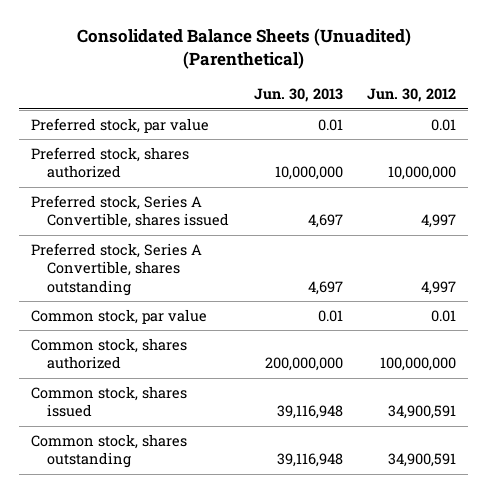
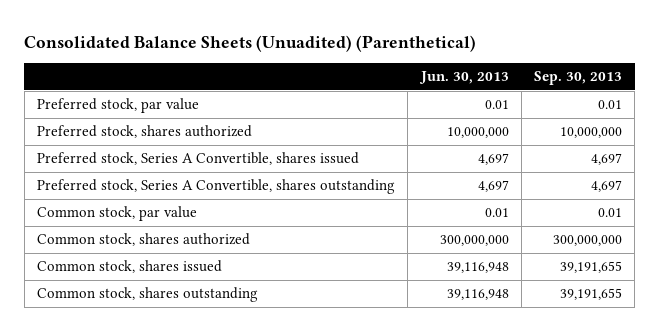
- | Jun. 30, 2013 | Jun. 30, 2012
+ | Jun. 30, 2013 | Sep. 30, 2013
- Common stock, shares authorized | 200,000,000 | 100,000,000
+ Common stock, shares authorized | 300,000,000 | 300,000,000

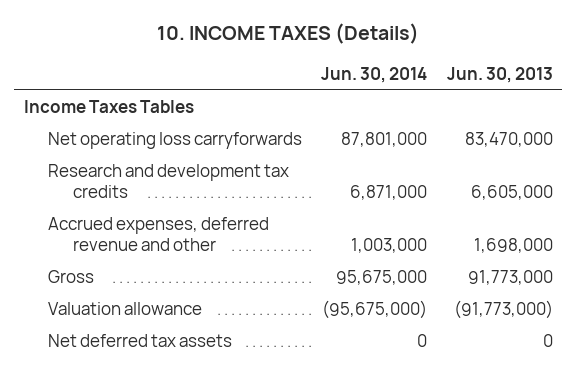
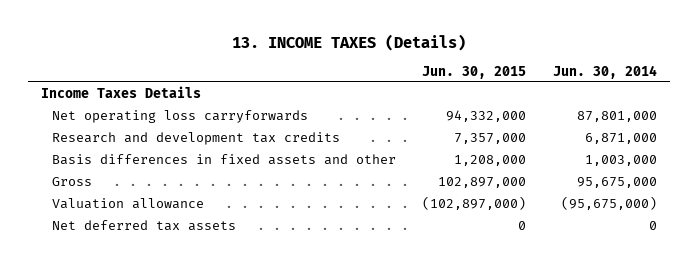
- 10. INCOME TAXES (Details)
+ 13. INCOME TAXES (Details)
- | Jun. 30, 2014 | Jun. 30, 2013
+ | Jun. 30, 2015 | Jun. 30, 2014
- Income Taxes Tables
+ Income Taxes Details
- Accrued expenses, deferred revenue and other | 1,003,000 | 1,698,000
+ Basis differences in fixed assets and other | 1,208,000 | 1,003,000

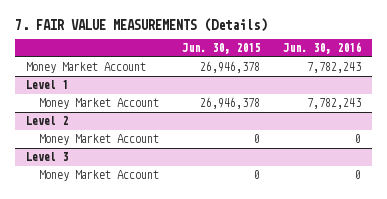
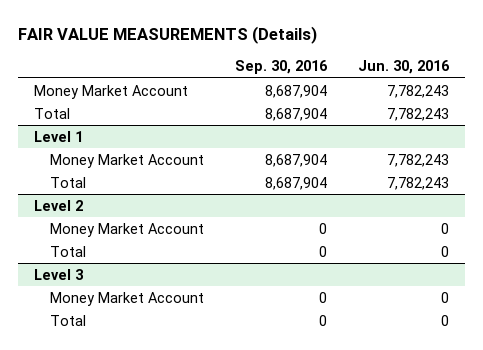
- 7. FAIR VALUE MEASUREMENTS (Details)
+ FAIR VALUE MEASUREMENTS (Details)
- | Jun. 30, 2015 | Jun. 30, 2016
+ | Sep. 30, 2016 | Jun. 30, 2016
+ Total | 8,687,904 | 7,782,243
@ Level 1
+ Total | 8,687,904 | 7,782,243
@ Level 2
+ Total | 0 | 0
@ Level 3
+ Total | 0 | 0

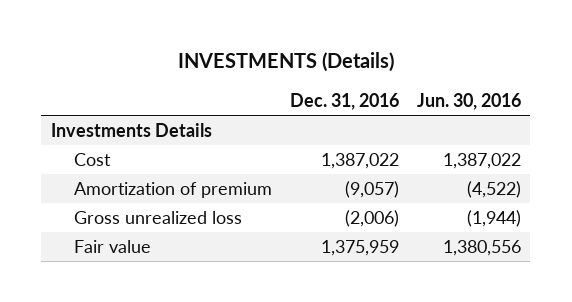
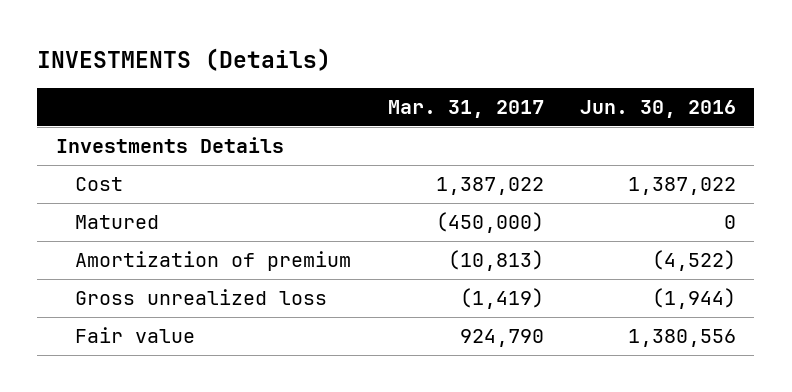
- | Dec. 31, 2016 | Jun. 30, 2016
+ | Mar. 31, 2017 | Jun. 30, 2016
+ Matured | (450,000) | 0

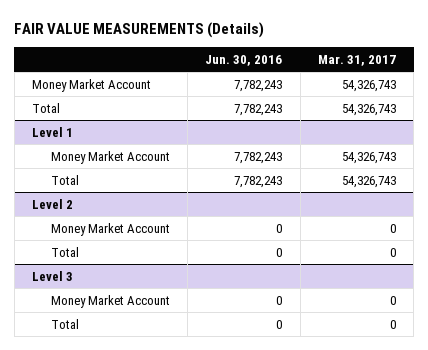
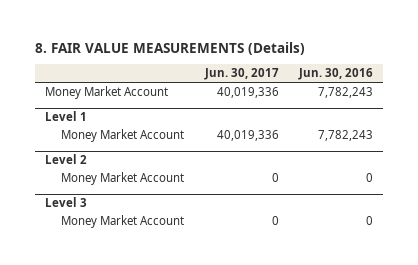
- FAIR VALUE MEASUREMENTS (Details)
+ 8. FAIR VALUE MEASUREMENTS (Details)
- | Jun. 30, 2016 | Mar. 31, 2017
+ | Jun. 30, 2017 | Jun. 30, 2016
- Total | 7,782,243 | 54,326,743
@ Level 1
- Total | 7,782,243 | 54,326,743
@ Level 2
- Total | 0 | 0
@ Level 3
- Total | 0 | 0

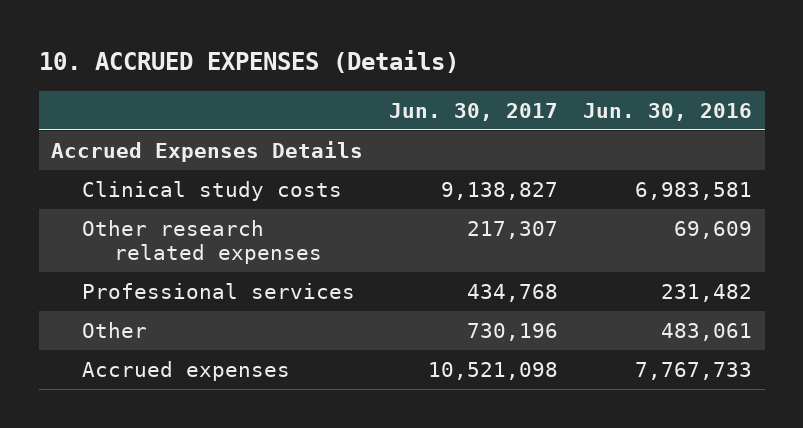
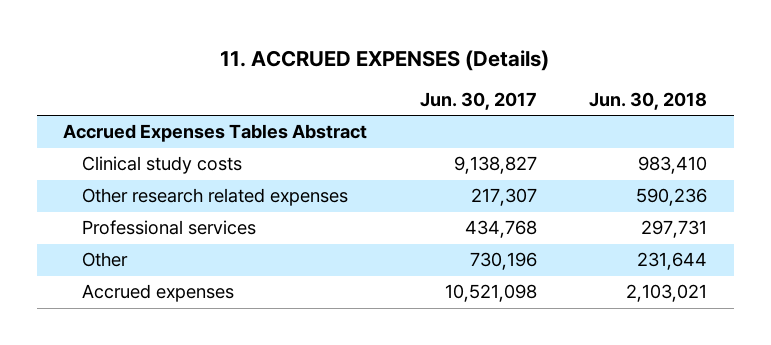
- 10. ACCRUED EXPENSES (Details)
+ 11. ACCRUED EXPENSES (Details)
- | Jun. 30, 2017 | Jun. 30, 2016
+ | Jun. 30, 2017 | Jun. 30, 2018
- Accrued Expenses Details
+ Accrued Expenses Tables Abstract

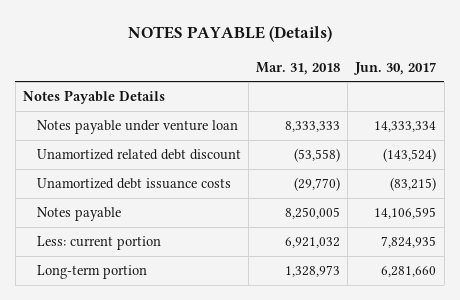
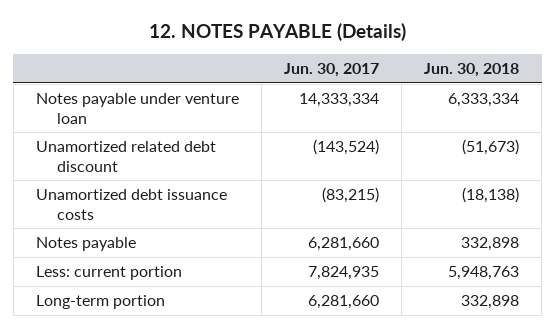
- NOTES PAYABLE (Details)
+ 12. NOTES PAYABLE (Details)
- | Mar. 31, 2018 | Jun. 30, 2017
+ | Jun. 30, 2017 | Jun. 30, 2018
- Notes Payable Details
- Notes payable | 8,250,005 | 14,106,595
+ Notes payable | 6,281,660 | 332,898

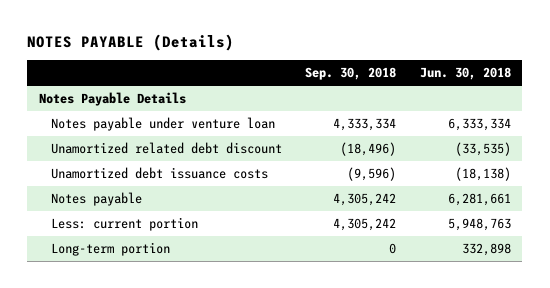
- 12. NOTES PAYABLE (Details)
+ NOTES PAYABLE (Details)
- | Jun. 30, 2017 | Jun. 30, 2018
+ | Sep. 30, 2018 | Jun. 30, 2018
+ Notes Payable Details
- Unamortized related debt discount | (143,524) | (51,673)
+ Unamortized related debt discount | (18,496) | (33,535)
- Notes payable | 6,281,660 | 332,898
+ Notes payable | 4,305,242 | 6,281,661

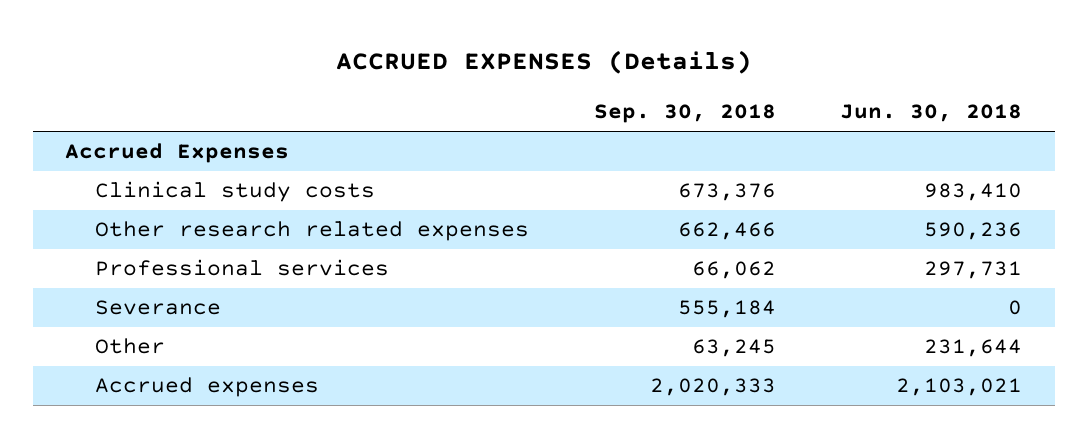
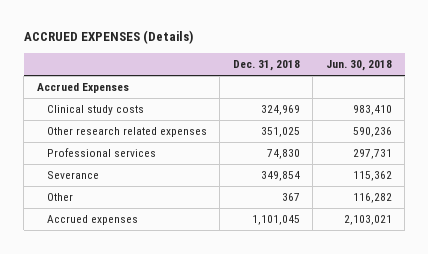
- | Sep. 30, 2018 | Jun. 30, 2018
+ | Dec. 31, 2018 | Jun. 30, 2018
- Severance | 555,184 | 0
- Other | 63,245 | 231,644
+ Severance | 349,854 | 115,362
+ Other | 367 | 116,282

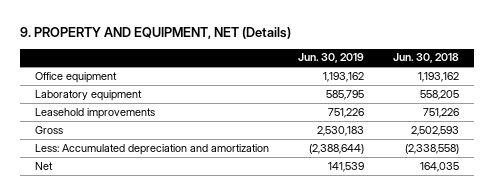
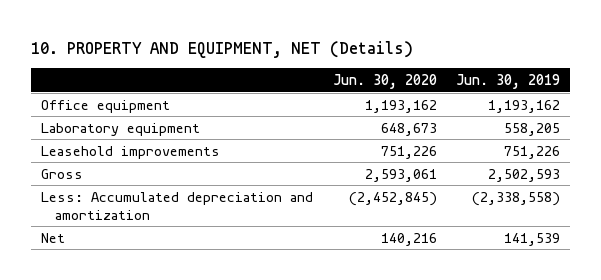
- 9. PROPERTY AND EQUIPMENT, NET (Details)
+ 10. PROPERTY AND EQUIPMENT, NET (Details)
- | Jun. 30, 2019 | Jun. 30, 2018
+ | Jun. 30, 2020 | Jun. 30, 2019
- Laboratory equipment | 585,795 | 558,205
+ Laboratory equipment | 648,673 | 558,205
- Gross | 2,530,183 | 2,502,593
- Less: Accumulated depreciation and amortization | (2,388,644) | (2,338,558)
+ Gross | 2,593,061 | 2,502,593
+ Less: Accumulated depreciation and amortization | (2,452,845) | (2,338,558)

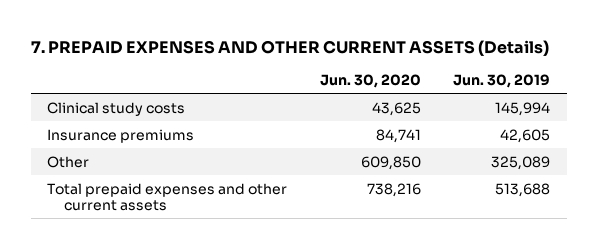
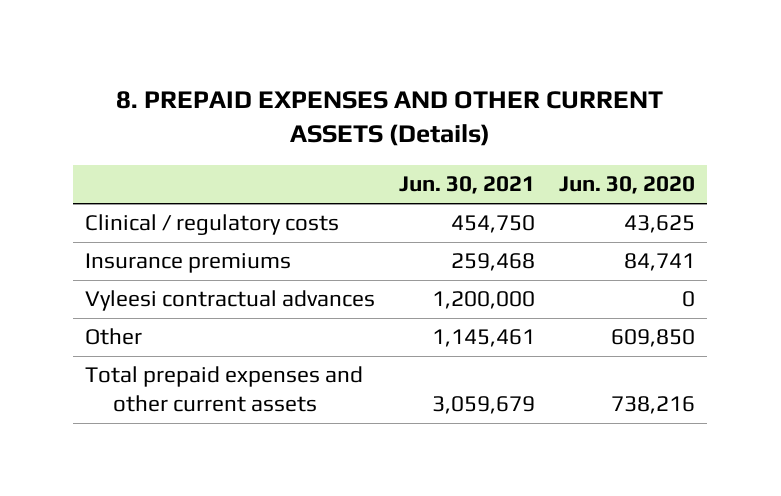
- 7. PREPAID EXPENSES AND OTHER CURRENT ASSETS (Details)
+ 8. PREPAID EXPENSES AND OTHER CURRENT ASSETS (Details)
- | Jun. 30, 2020 | Jun. 30, 2019
+ | Jun. 30, 2021 | Jun. 30, 2020
- Clinical study costs | 43,625 | 145,994
+ Clinical / regulatory costs | 454,750 | 43,625
+ Vyleesi contractual advances | 1,200,000 | 0

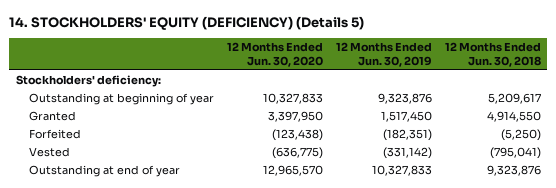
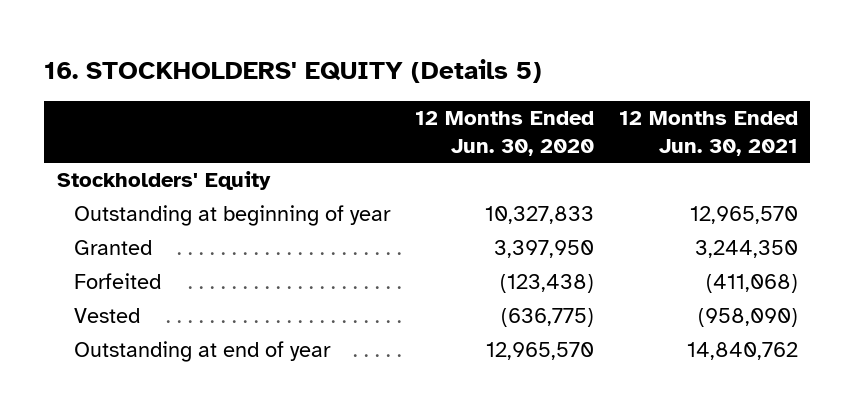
- 14. STOCKHOLDERS' EQUITY (DEFICIENCY) (Details 5)
+ 16. STOCKHOLDERS' EQUITY (Details 5)
- | 12 Months Ended Jun. 30, 2020 | 12 Months Ended Jun. 30, 2019 | 12 Months Ended Jun. 30, 2018
+ | 12 Months Ended Jun. 30, 2020 | 12 Months Ended Jun. 30, 2021
- Stockholders' deficiency:
+ Stockholders' Equity

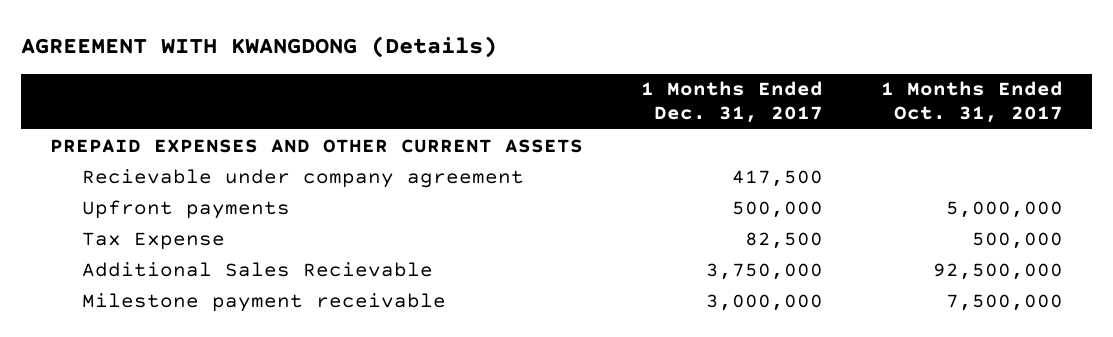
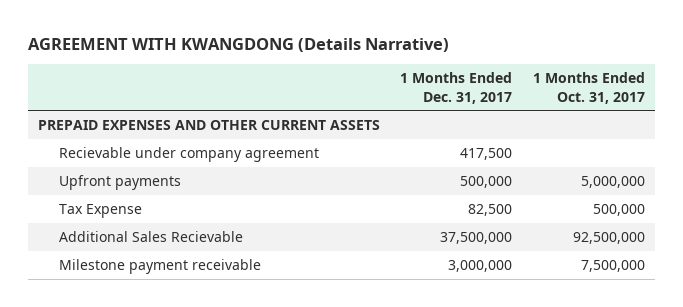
- AGREEMENT WITH KWANGDONG (Details)
+ AGREEMENT WITH KWANGDONG (Details Narrative)
- Additional Sales Recievable | 3,750,000 | 92,500,000
+ Additional Sales Recievable | 37,500,000 | 92,500,000

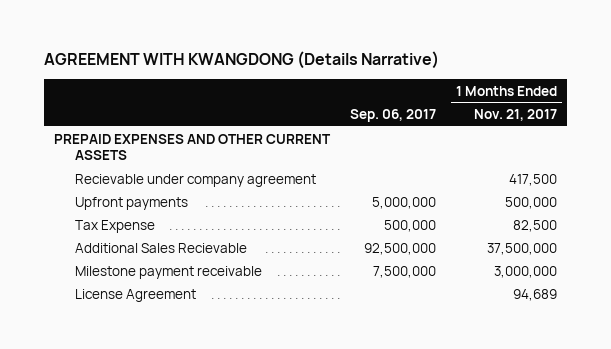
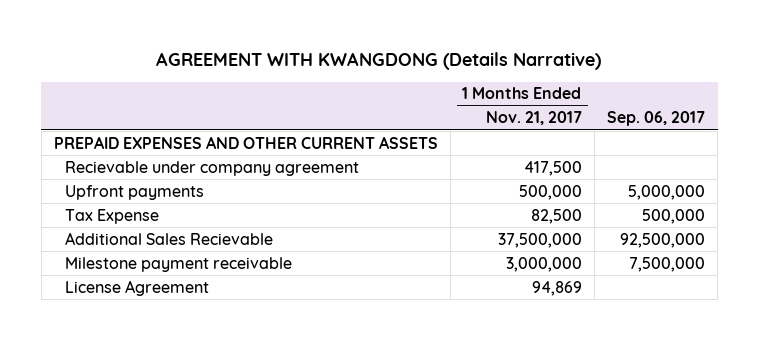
- | Sep. 06, 2017 | 1 Months Ended Nov. 21, 2017
+ | 1 Months Ended Nov. 21, 2017 | Sep. 06, 2017
- License Agreement | | 94,689
+ License Agreement | 94,869 |

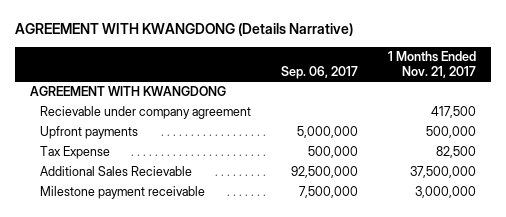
- | 1 Months Ended Nov. 21, 2017 | Sep. 06, 2017
+ | Sep. 06, 2017 | 1 Months Ended Nov. 21, 2017
- PREPAID EXPENSES AND OTHER CURRENT ASSETS
+ AGREEMENT WITH KWANGDONG
- License Agreement | 94,869 |

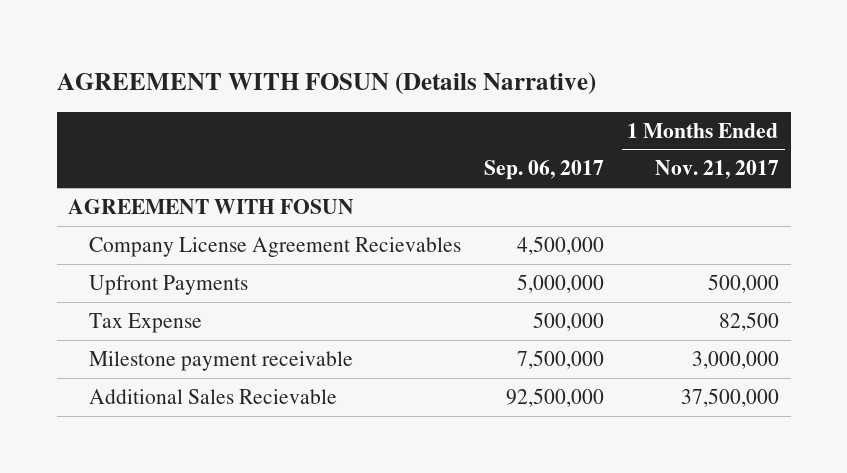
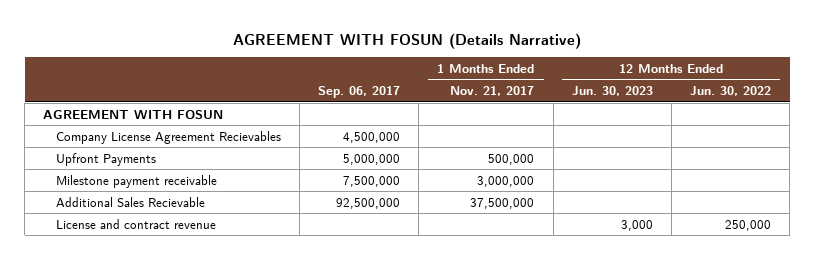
- | Sep. 06, 2017 | 1 Months Ended Nov. 21, 2017
+ | Sep. 06, 2017 | 1 Months Ended Nov. 21, 2017 | 12 Months Ended Jun. 30, 2023 | 12 Months Ended Jun. 30, 2022
- Tax Expense | 500,000 | 82,500
+ License and contract revenue | | | 3,000 | 250,000

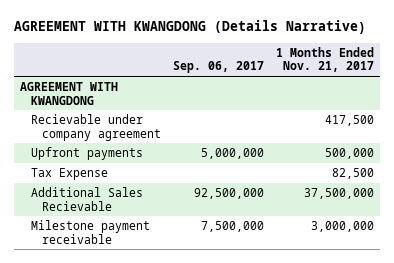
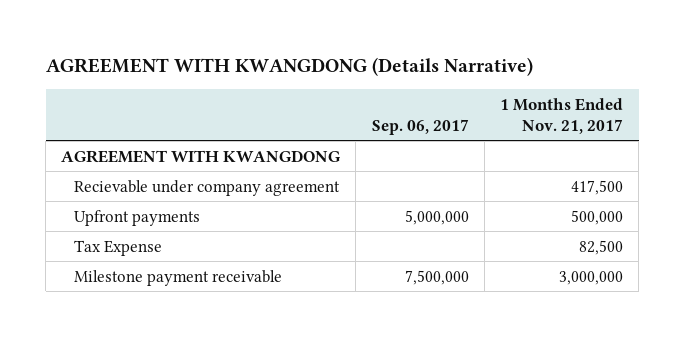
- Additional Sales Recievable | 92,500,000 | 37,500,000

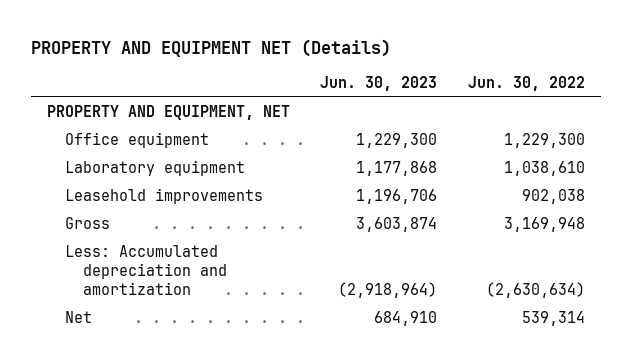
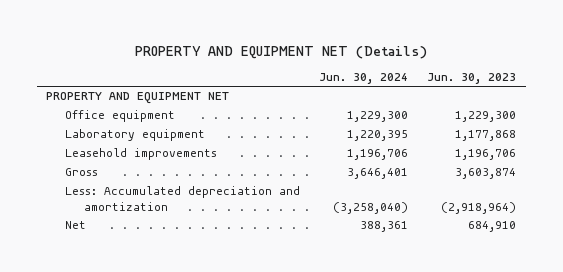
- | Jun. 30, 2023 | Jun. 30, 2022
+ | Jun. 30, 2024 | Jun. 30, 2023
- PROPERTY AND EQUIPMENT, NET
+ PROPERTY AND EQUIPMENT NET

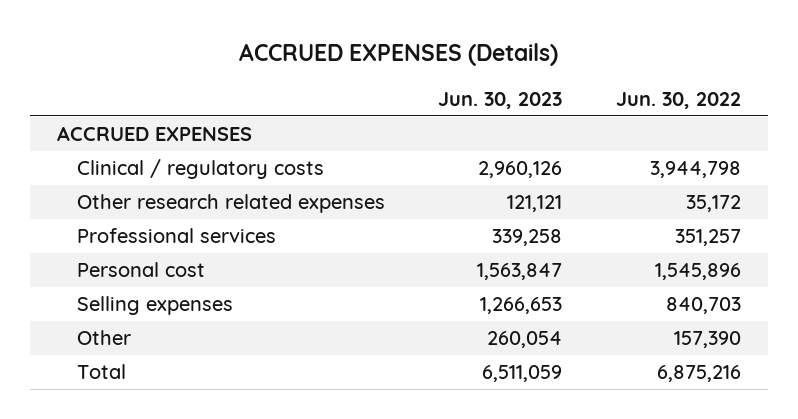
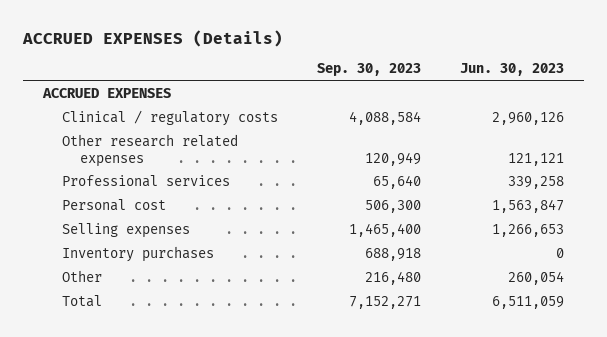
- | Jun. 30, 2023 | Jun. 30, 2022
+ | Sep. 30, 2023 | Jun. 30, 2023
+ Inventory purchases | 688,918 | 0

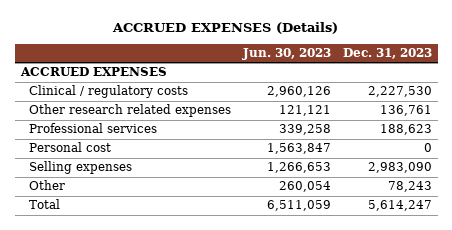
- | Sep. 30, 2023 | Jun. 30, 2023
+ | Jun. 30, 2023 | Dec. 31, 2023
- Inventory purchases | 688,918 | 0

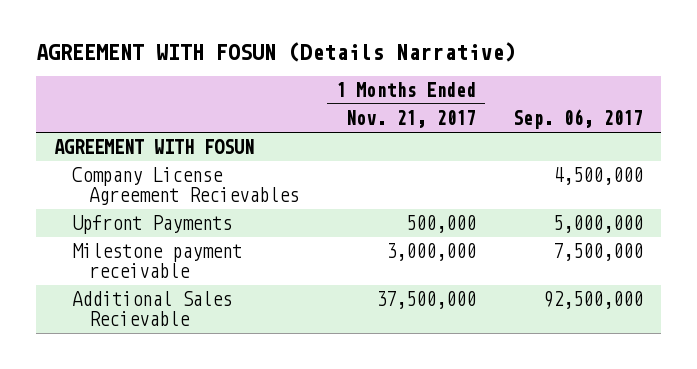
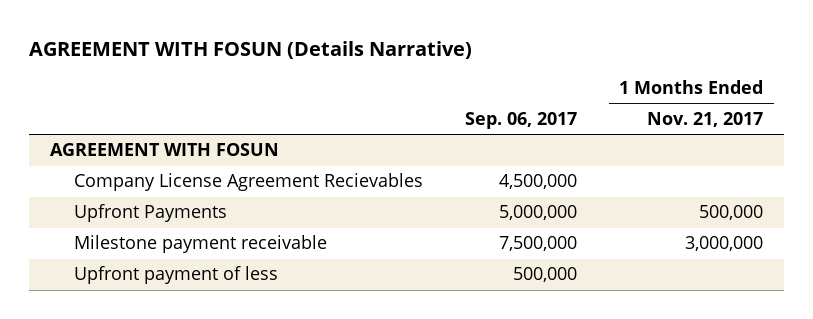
- | 1 Months Ended Nov. 21, 2017 | Sep. 06, 2017
+ | Sep. 06, 2017 | 1 Months Ended Nov. 21, 2017
- Additional Sales Recievable | 37,500,000 | 92,500,000
+ Upfront payment of less | 500,000 |

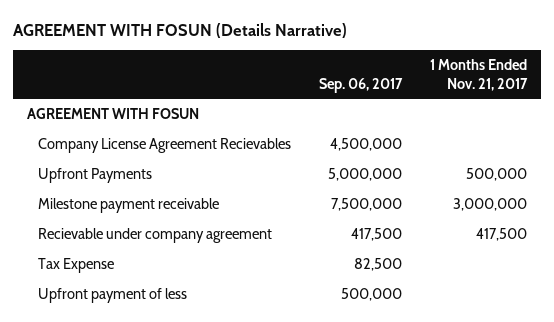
+ Recievable under company agreement | 417,500 | 417,500
+ Tax Expense | 82,500 |

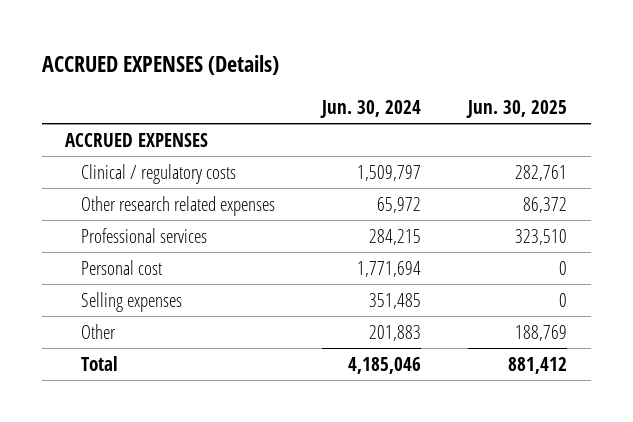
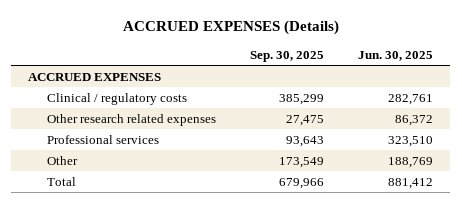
- | Jun. 30, 2024 | Jun. 30, 2025
+ | Sep. 30, 2025 | Jun. 30, 2025
- Personal cost | 1,771,694 | 0
- Selling expenses | 351,485 | 0

